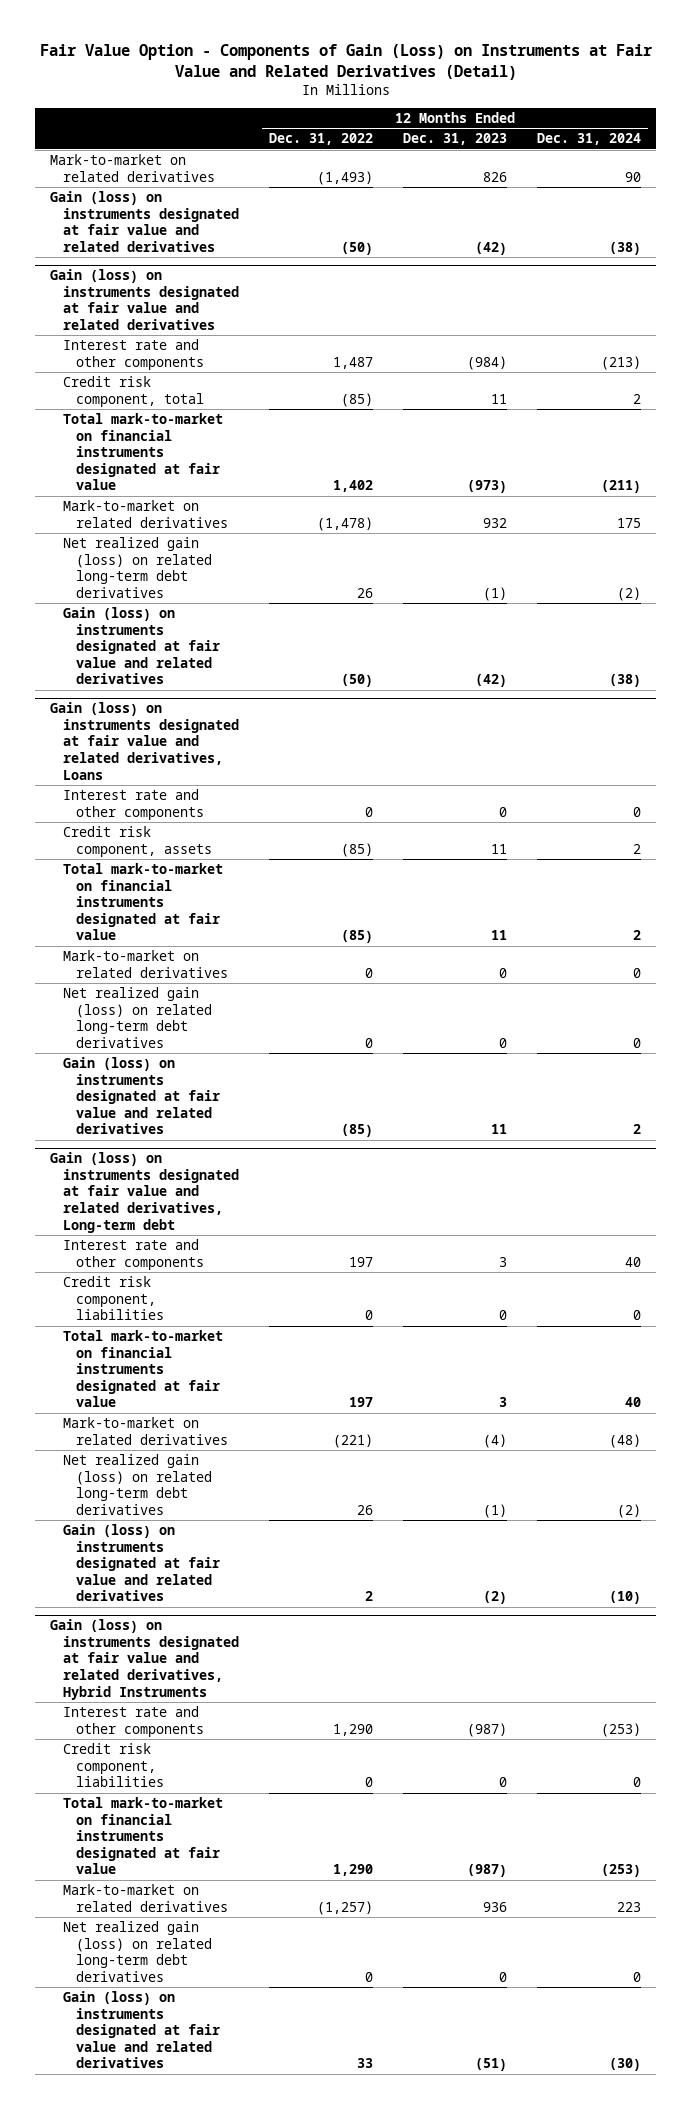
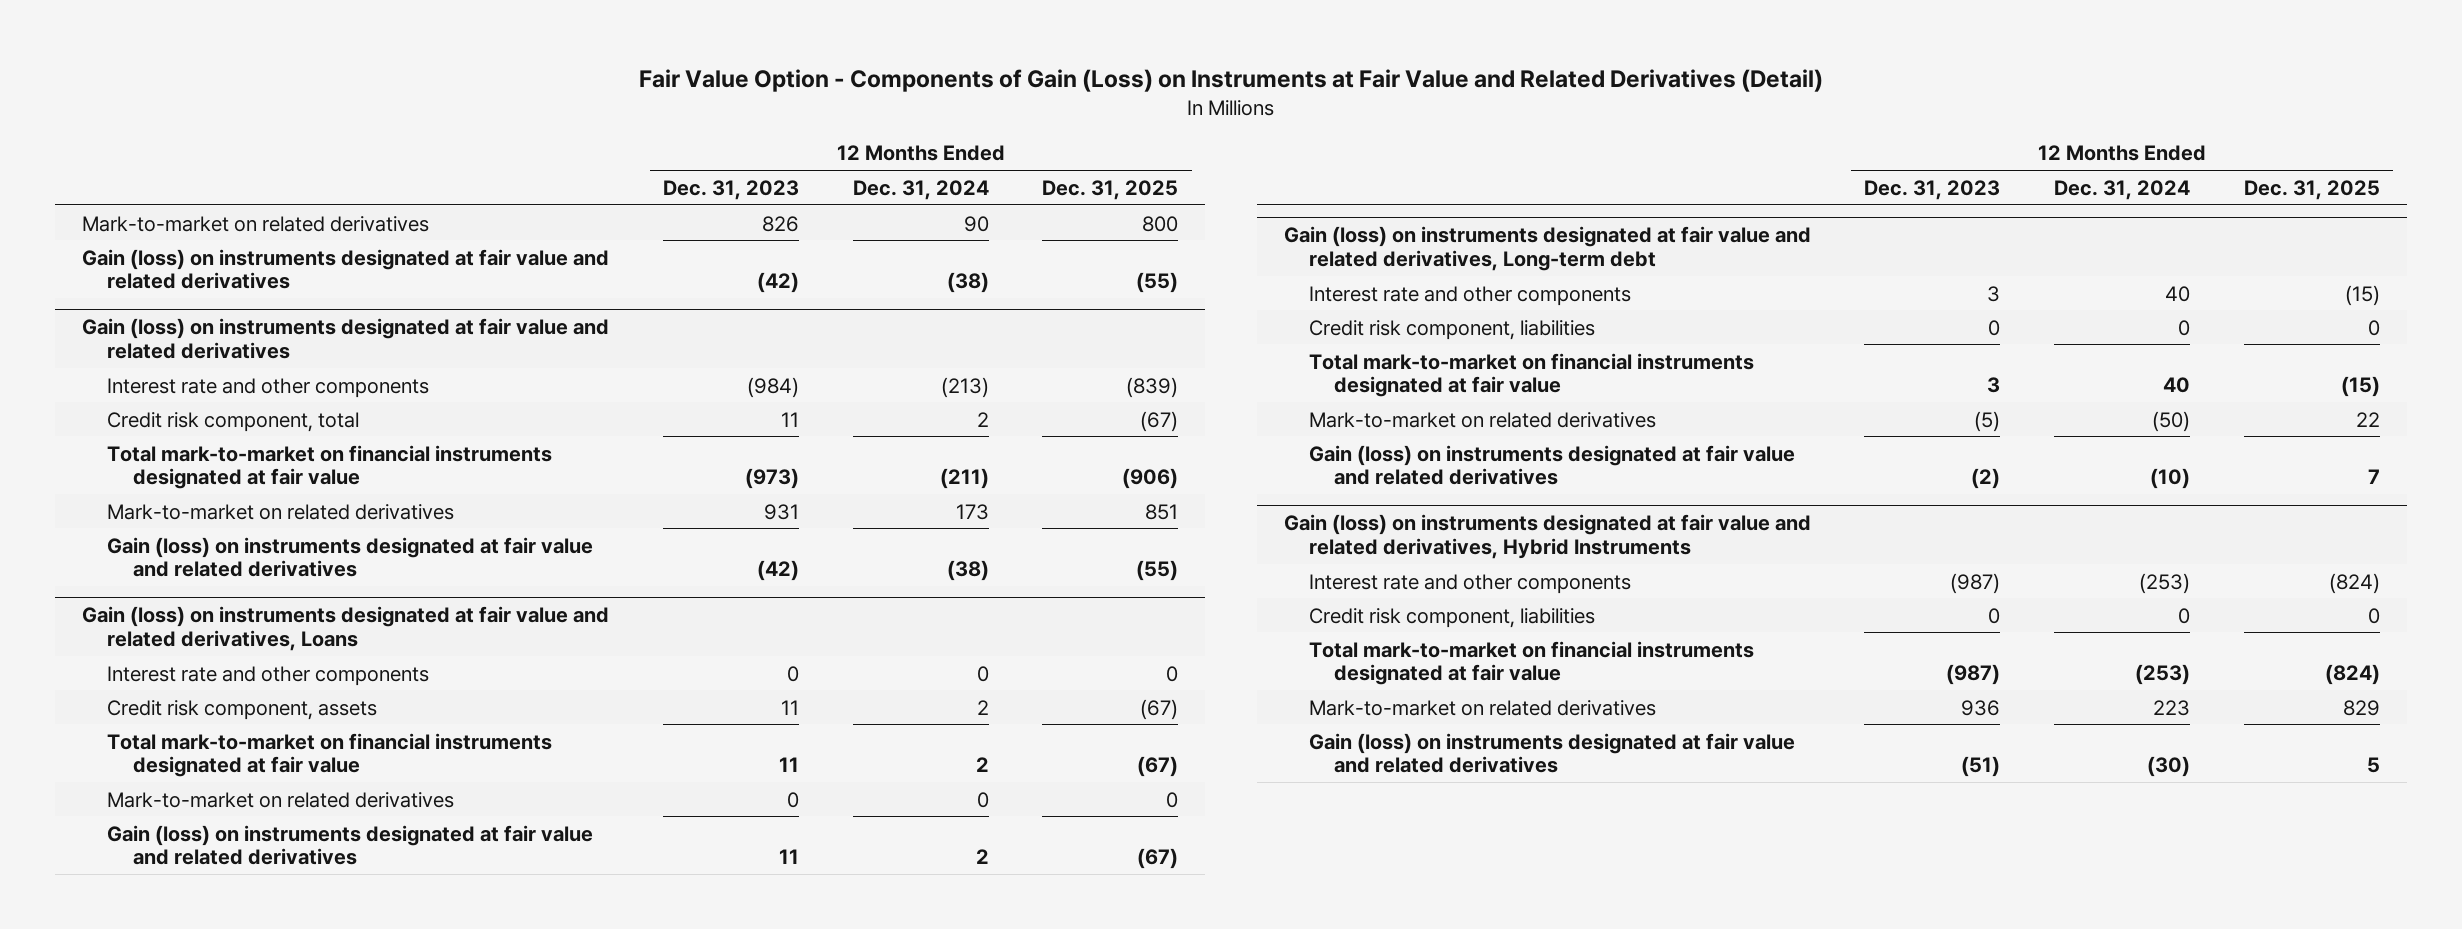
- | 12 Months Ended Dec. 31, 2022 | 12 Months Ended Dec. 31, 2023 | 12 Months Ended Dec. 31, 2024
+ | 12 Months Ended Dec. 31, 2023 | 12 Months Ended Dec. 31, 2024 | 12 Months Ended Dec. 31, 2025
@ Gain (loss) on instruments designated at fair value and related derivatives
- Mark-to-market on related derivatives | (1,478) | 932 | 175
- Net realized gain (loss) on related long-term debt derivatives | 26 | (1) | (2)
+ Mark-to-market on related derivatives | 931 | 173 | 851
@ Gain (loss) on instruments designated at fair value and related derivatives, Loans
- Net realized gain (loss) on related long-term debt derivatives | 0 | 0 | 0
@ Gain (loss) on instruments designated at fair value and related derivatives, Long-term debt
- Mark-to-market on related derivatives | (221) | (4) | (48)
- Net realized gain (loss) on related long-term debt derivatives | 26 | (1) | (2)
+ Mark-to-market on related derivatives | (5) | (50) | 22
@ Gain (loss) on instruments designated at fair value and related derivatives, Hybrid Instruments
- Net realized gain (loss) on related long-term debt derivatives | 0 | 0 | 0

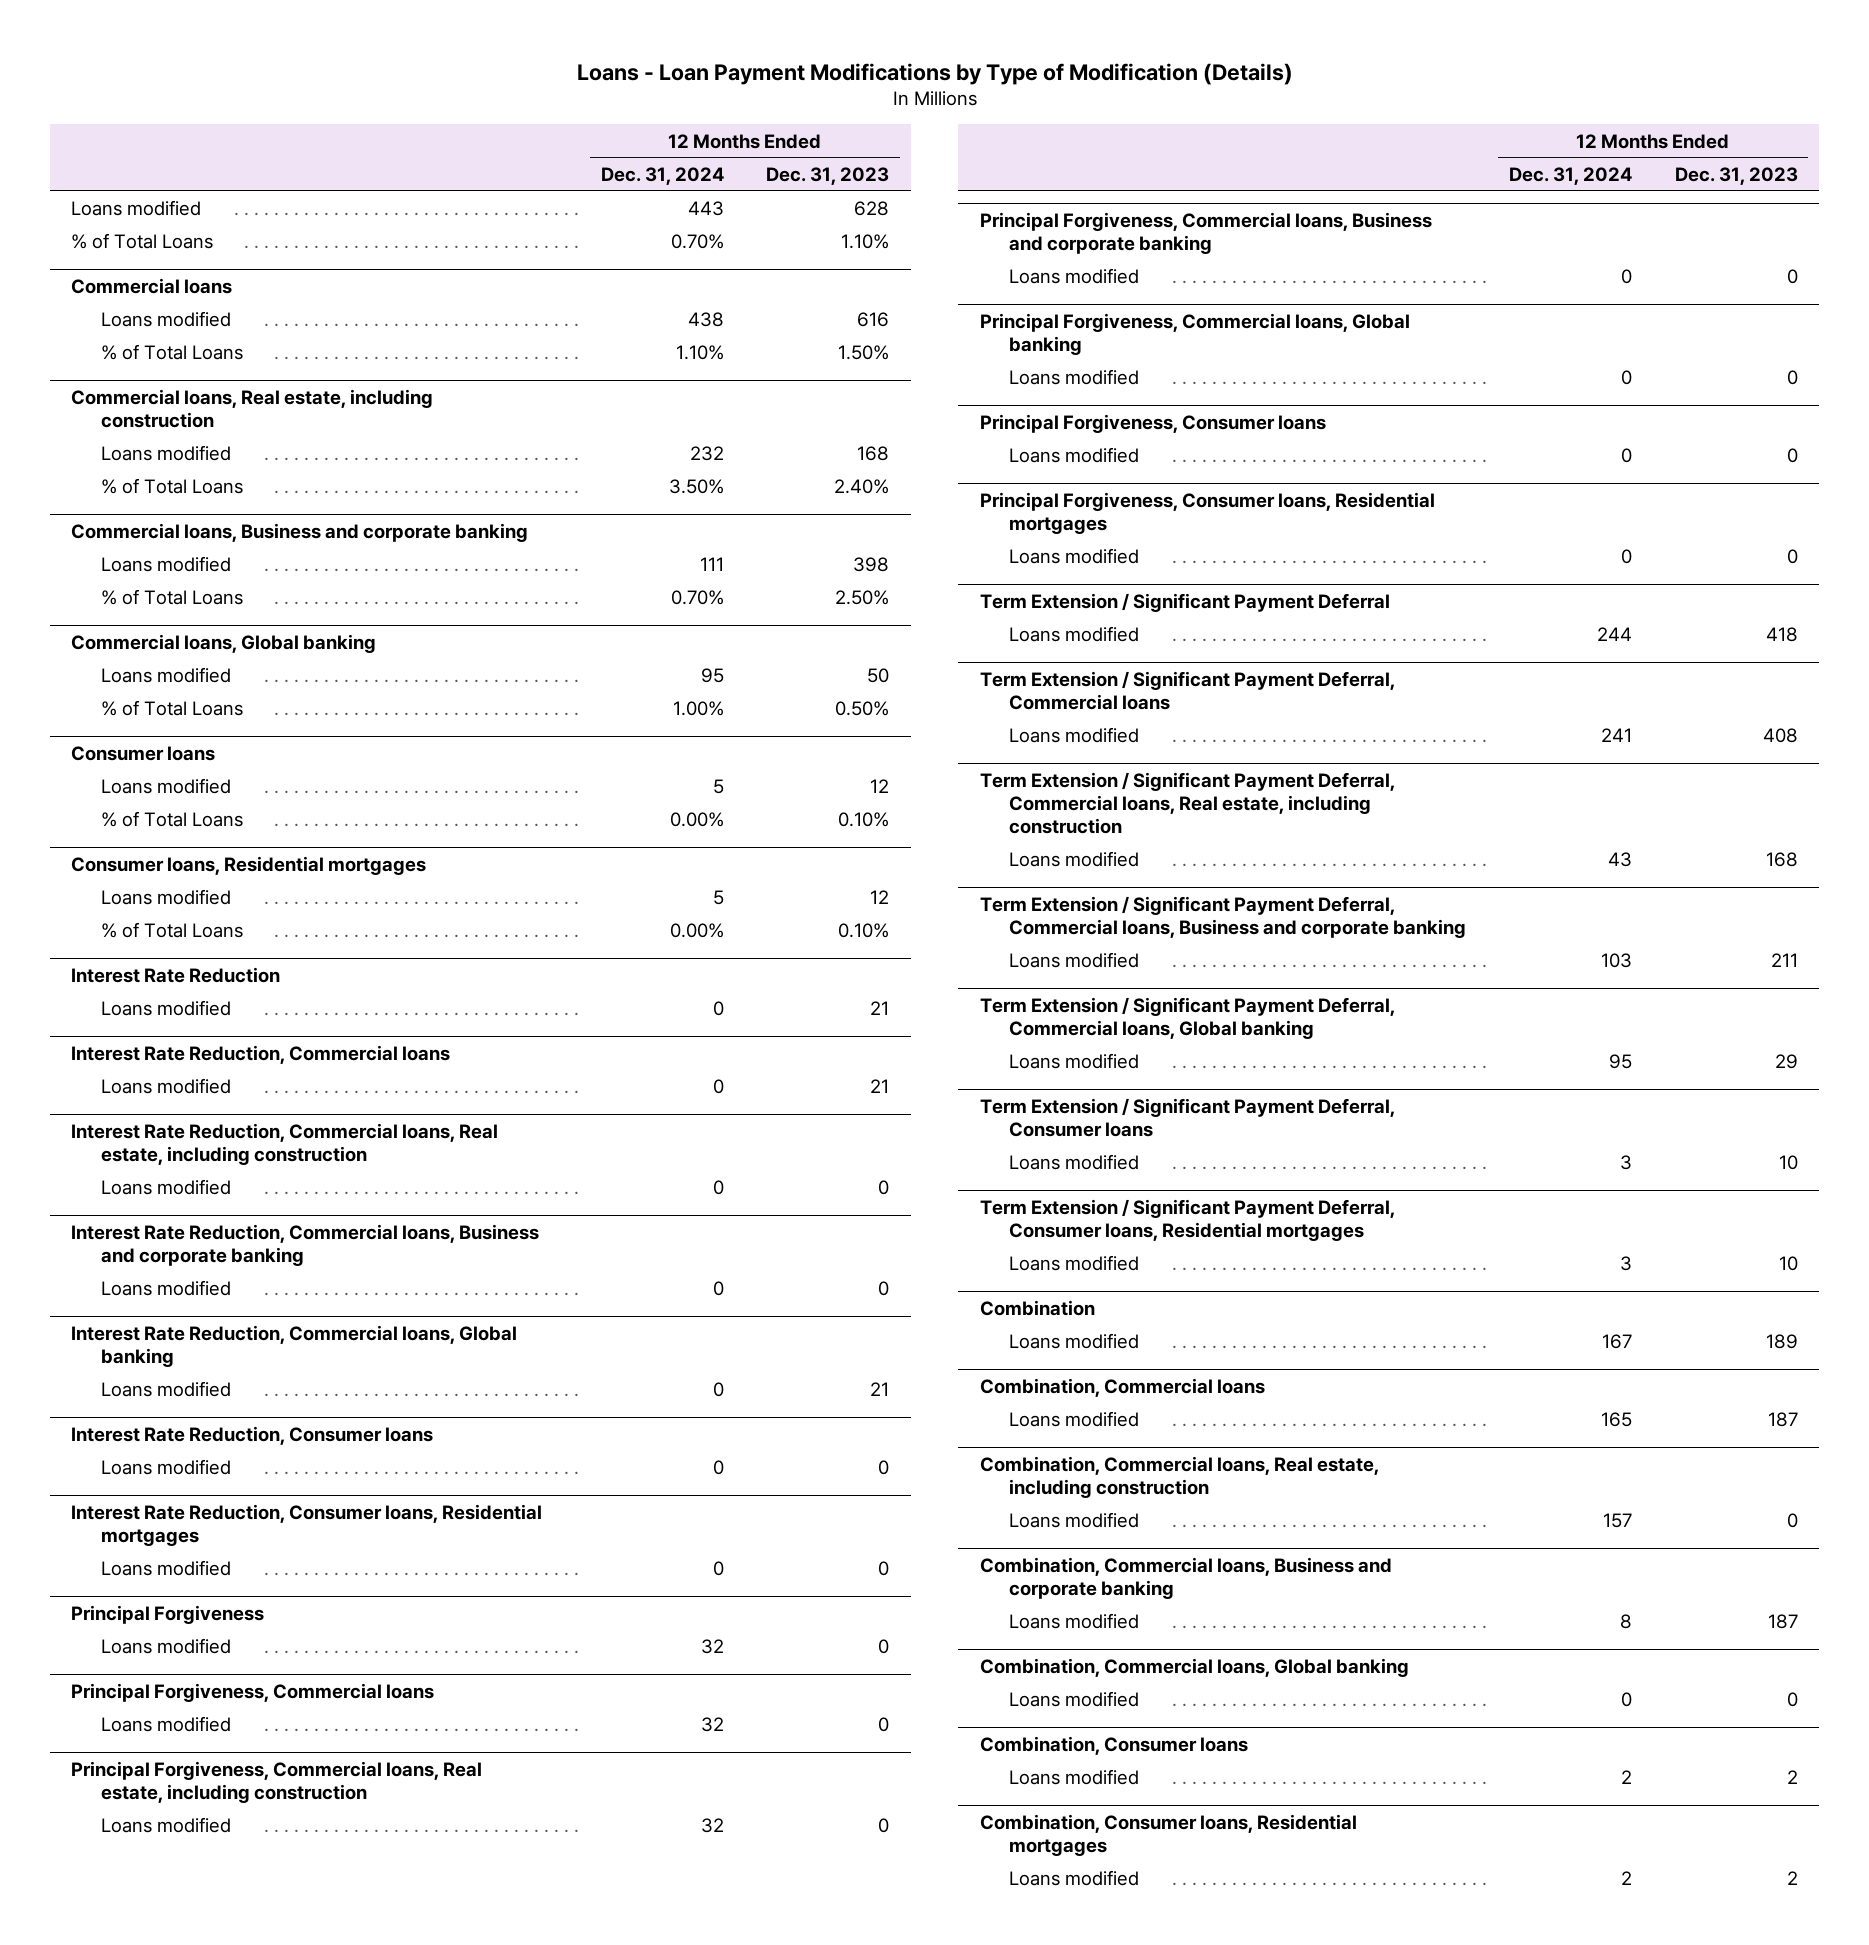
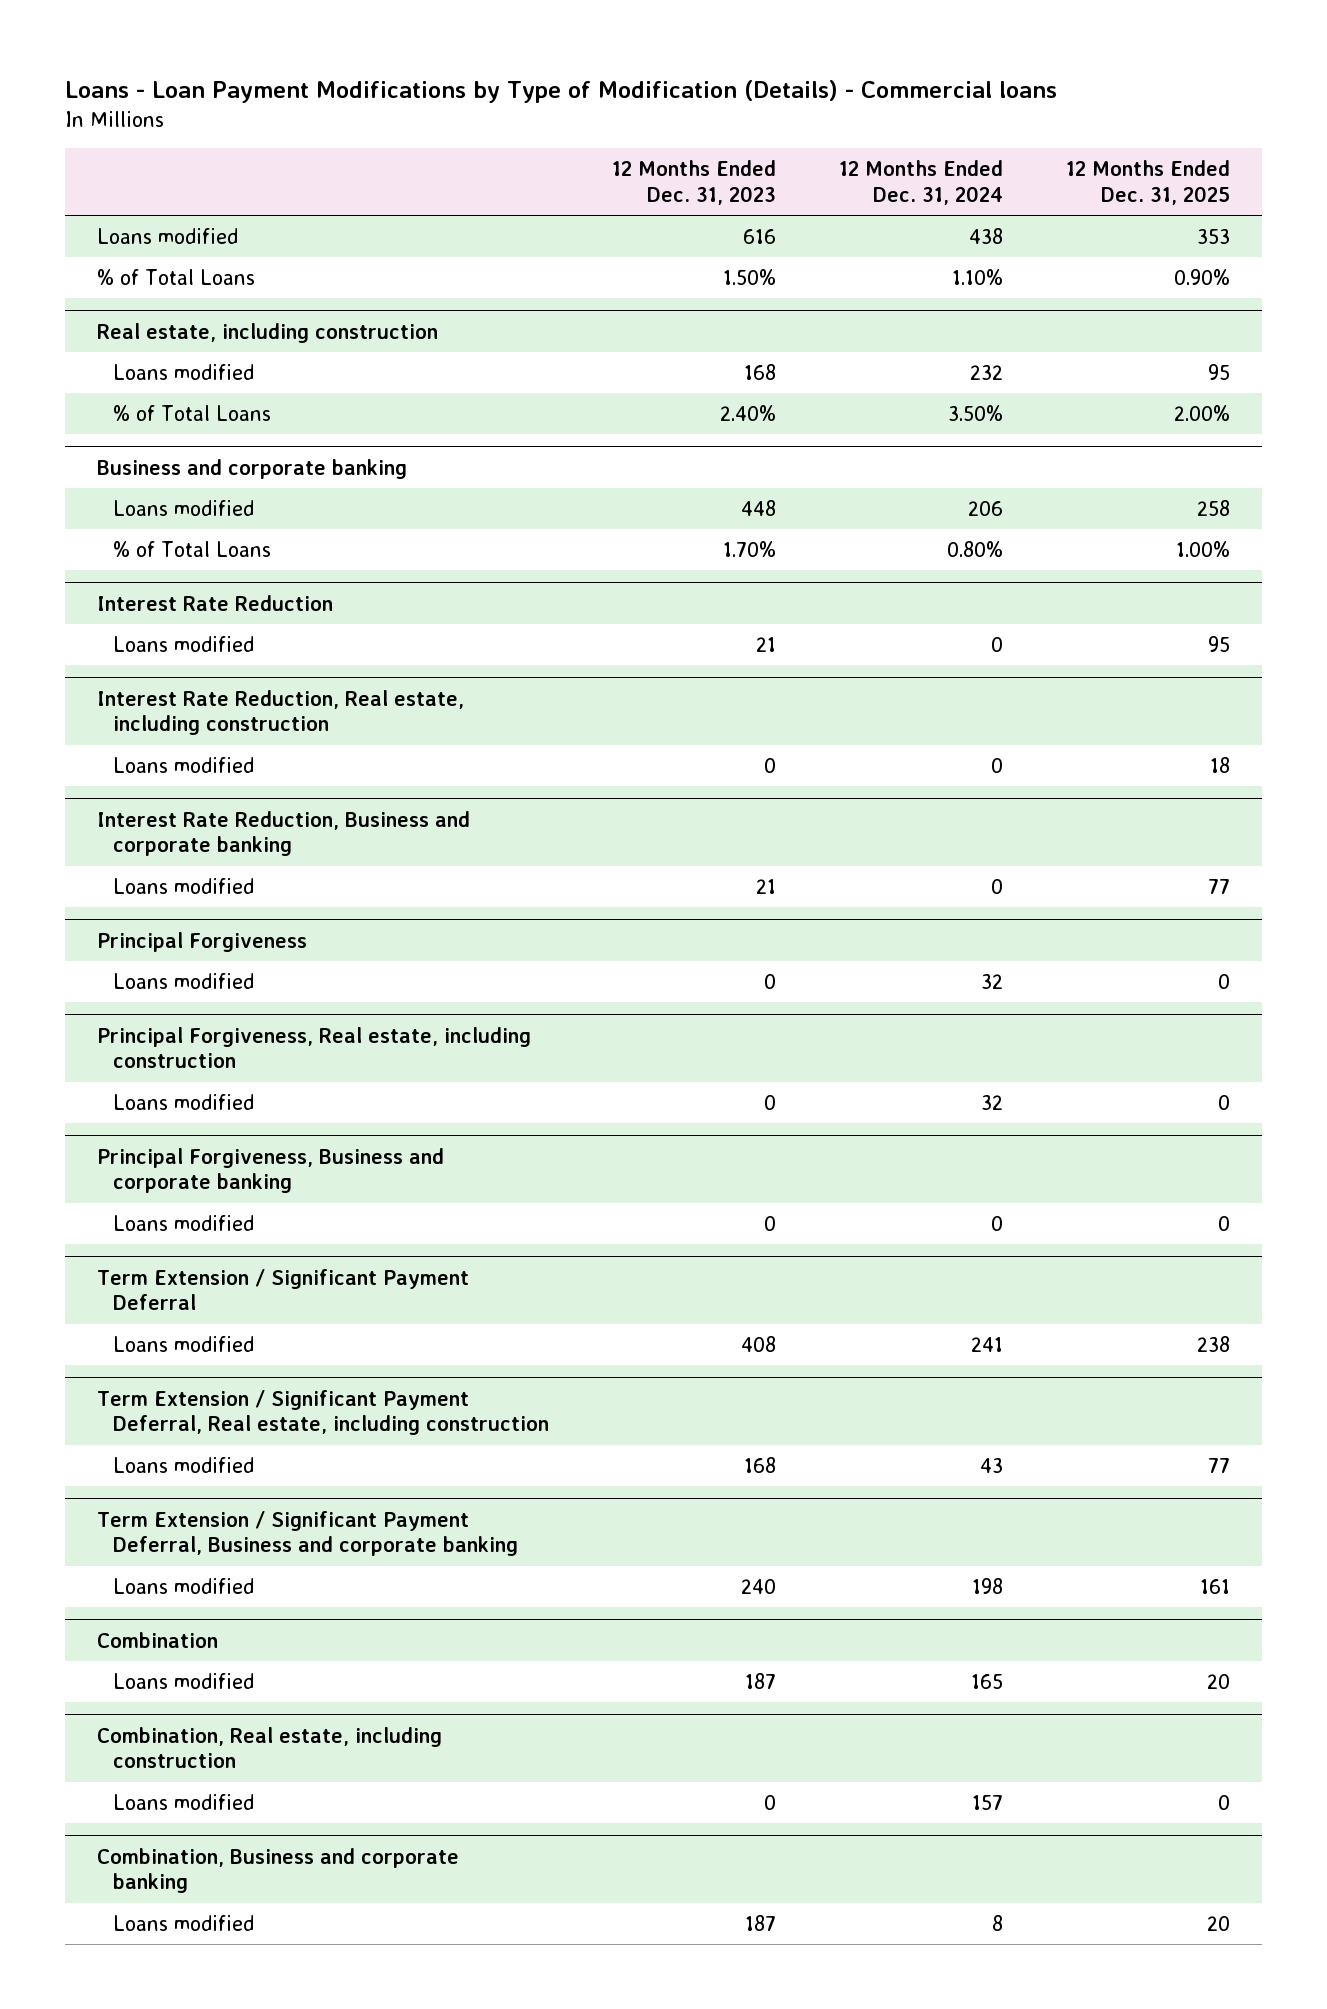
- Loans - Loan Payment Modifications by Type of Modification (Details)
+ Loans - Loan Payment Modifications by Type of Modification (Details) - Commercial loans
- | 12 Months Ended Dec. 31, 2024 | 12 Months Ended Dec. 31, 2023
+ | 12 Months Ended Dec. 31, 2023 | 12 Months Ended Dec. 31, 2024 | 12 Months Ended Dec. 31, 2025
- Loans modified | 443 | 628
- % of Total Loans | 0.70% | 1.10%
- Commercial loans
- Commercial loans, Real estate, including construction
+ Real estate, including construction
- Commercial loans, Business and corporate banking
- Loans modified | 111 | 398
- % of Total Loans | 0.70% | 2.50%
- Commercial loans, Global banking
- Loans modified | 95 | 50
- % of Total Loans | 1.00% | 0.50%
- Consumer loans
- Loans modified | 5 | 12
- % of Total Loans | 0.00% | 0.10%
- Consumer loans, Residential mortgages
- Loans modified | 5 | 12
- % of Total Loans | 0.00% | 0.10%
+ Business and corporate banking
+ Loans modified | 448 | 206 | 258
+ % of Total Loans | 1.70% | 0.80% | 1.00%
- Interest Rate Reduction, Commercial loans
- Loans modified | 0 | 21
- Interest Rate Reduction, Commercial loans, Real estate, including construction
- Loans modified | 0 | 0
- Interest Rate Reduction, Commercial loans, Business and corporate banking
+ Interest Rate Reduction, Real estate, including construction
- Interest Rate Reduction, Commercial loans, Global banking
+ Interest Rate Reduction, Business and corporate banking
- Interest Rate Reduction, Consumer loans
- Loans modified | 0 | 0
- Interest Rate Reduction, Consumer loans, Residential mortgages
- Loans modified | 0 | 0
- Principal Forgiveness, Commercial loans
- Loans modified | 32 | 0
- Principal Forgiveness, Commercial loans, Real estate, including construction
+ Principal Forgiveness, Real estate, including construction
- Principal Forgiveness, Commercial loans, Business and corporate banking
- Loans modified | 0 | 0
- Principal Forgiveness, Commercial loans, Global banking
- Loans modified | 0 | 0
- Principal Forgiveness, Consumer loans
- Loans modified | 0 | 0
- Principal Forgiveness, Consumer loans, Residential mortgages
+ Principal Forgiveness, Business and corporate banking
@ Term Extension / Significant Payment Deferral
- Loans modified | 244 | 418
- Term Extension / Significant Payment Deferral, Commercial loans
- Term Extension / Significant Payment Deferral, Commercial loans, Real estate, including construction
+ Term Extension / Significant Payment Deferral, Real estate, including construction
- Term Extension / Significant Payment Deferral, Commercial loans, Business and corporate banking
- Loans modified | 103 | 211
- Term Extension / Significant Payment Deferral, Commercial loans, Global banking
- Loans modified | 95 | 29
- Term Extension / Significant Payment Deferral, Consumer loans
- Loans modified | 3 | 10
- Term Extension / Significant Payment Deferral, Consumer loans, Residential mortgages
- Loans modified | 3 | 10
+ Term Extension / Significant Payment Deferral, Business and corporate banking
+ Loans modified | 240 | 198 | 161
@ Combination
- Loans modified | 167 | 189
- Combination, Commercial loans
- Combination, Commercial loans, Real estate, including construction
+ Combination, Real estate, including construction
- Combination, Commercial loans, Business and corporate banking
+ Combination, Business and corporate banking
- Combination, Commercial loans, Global banking
- Loans modified | 0 | 0
- Combination, Consumer loans
- Loans modified | 2 | 2
- Combination, Consumer loans, Residential mortgages
- Loans modified | 2 | 2

